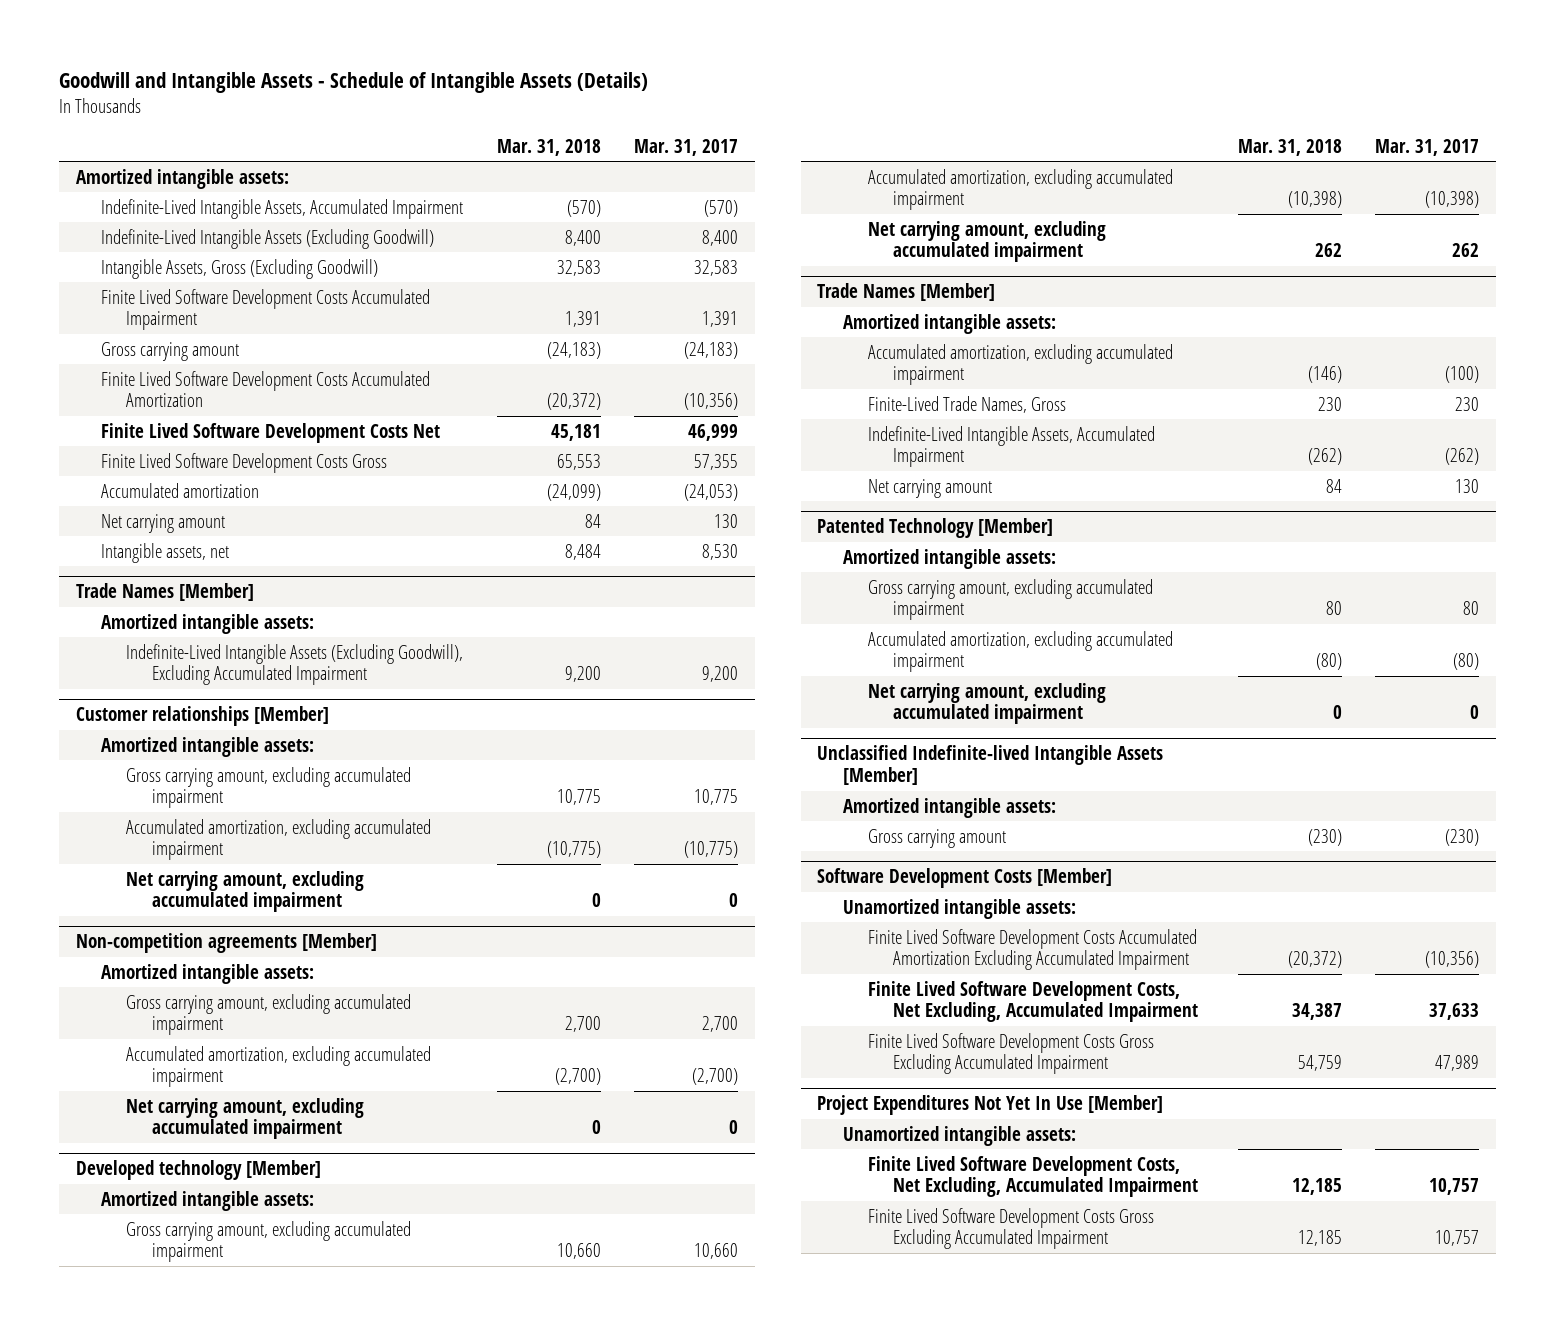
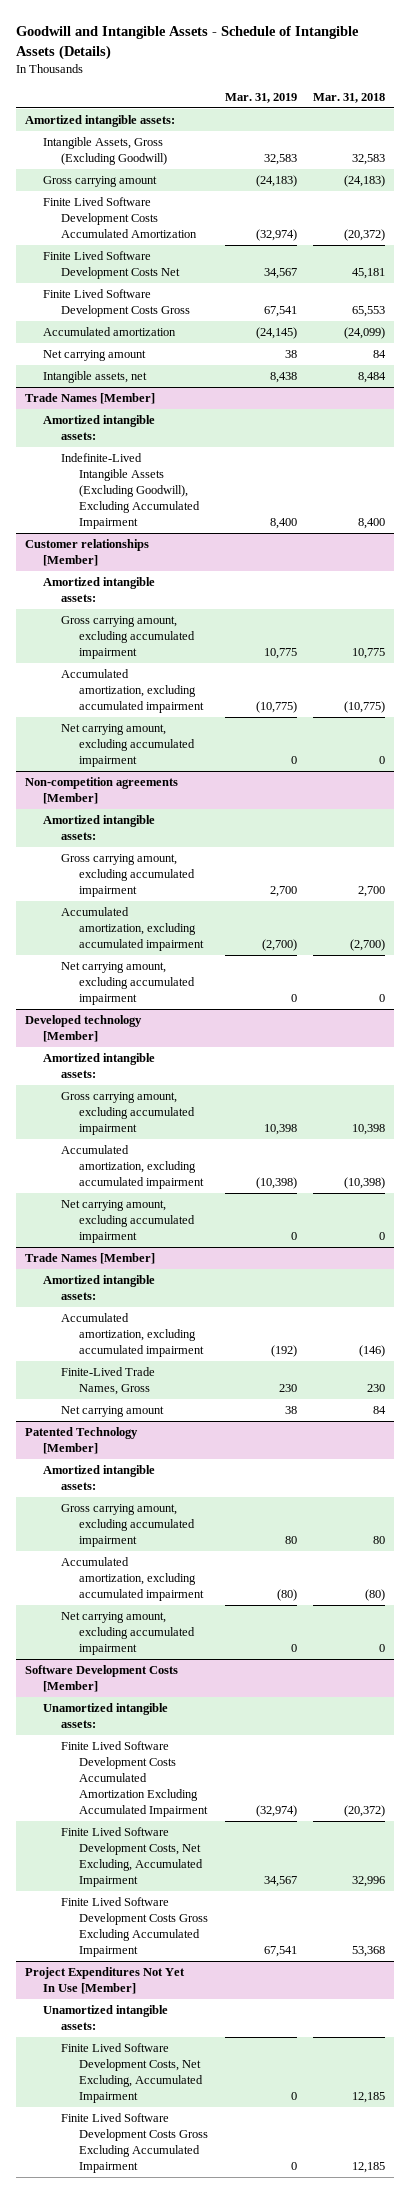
- | Mar. 31, 2018 | Mar. 31, 2017
+ | Mar. 31, 2019 | Mar. 31, 2018
- Indefinite-Lived Intangible Assets, Accumulated Impairment | (570) | (570)
- Indefinite-Lived Intangible Assets (Excluding Goodwill) | 8,400 | 8,400
- Finite Lived Software Development Costs Accumulated Impairment | 1,391 | 1,391
@ Trade Names [Member]
- Indefinite-Lived Intangible Assets (Excluding Goodwill), Excluding Accumulated Impairment | 9,200 | 9,200
+ Indefinite-Lived Intangible Assets (Excluding Goodwill), Excluding Accumulated Impairment | 8,400 | 8,400
@ Developed technology [Member]
- Gross carrying amount, excluding accumulated impairment | 10,660 | 10,660
+ Gross carrying amount, excluding accumulated impairment | 10,398 | 10,398
- Net carrying amount, excluding accumulated impairment | 262 | 262
+ Net carrying amount, excluding accumulated impairment | 0 | 0
@ Trade Names [Member]
- Indefinite-Lived Intangible Assets, Accumulated Impairment | (262) | (262)
- Unclassified Indefinite-lived Intangible Assets [Member]
- Amortized intangible assets:
- Gross carrying amount | (230) | (230)
@ Software Development Costs [Member]
- Finite Lived Software Development Costs, Net Excluding, Accumulated Impairment | 34,387 | 37,633
- Finite Lived Software Development Costs Gross Excluding Accumulated Impairment | 54,759 | 47,989
+ Finite Lived Software Development Costs, Net Excluding, Accumulated Impairment | 34,567 | 32,996
+ Finite Lived Software Development Costs Gross Excluding Accumulated Impairment | 67,541 | 53,368

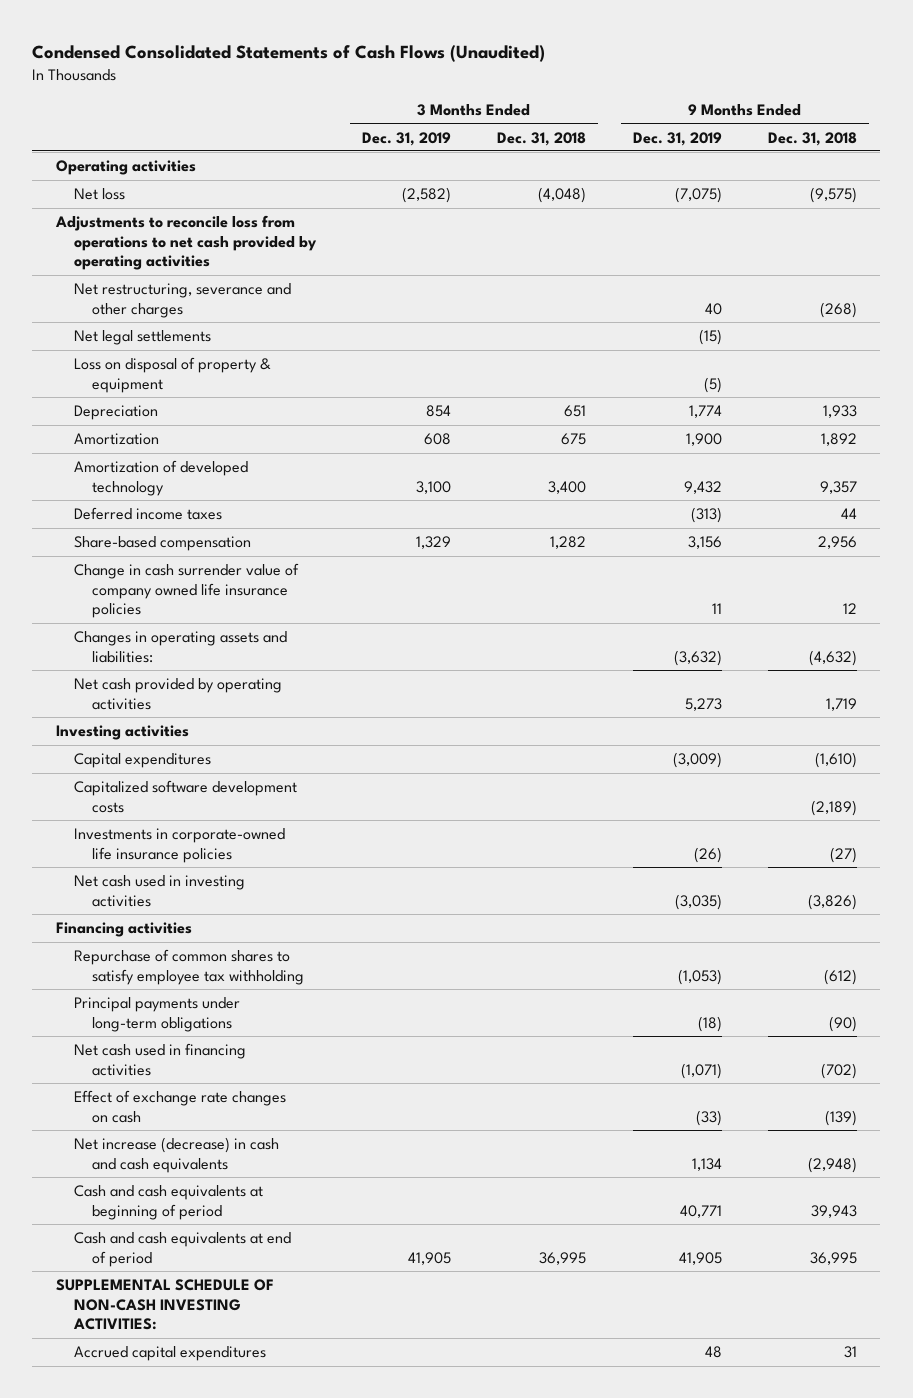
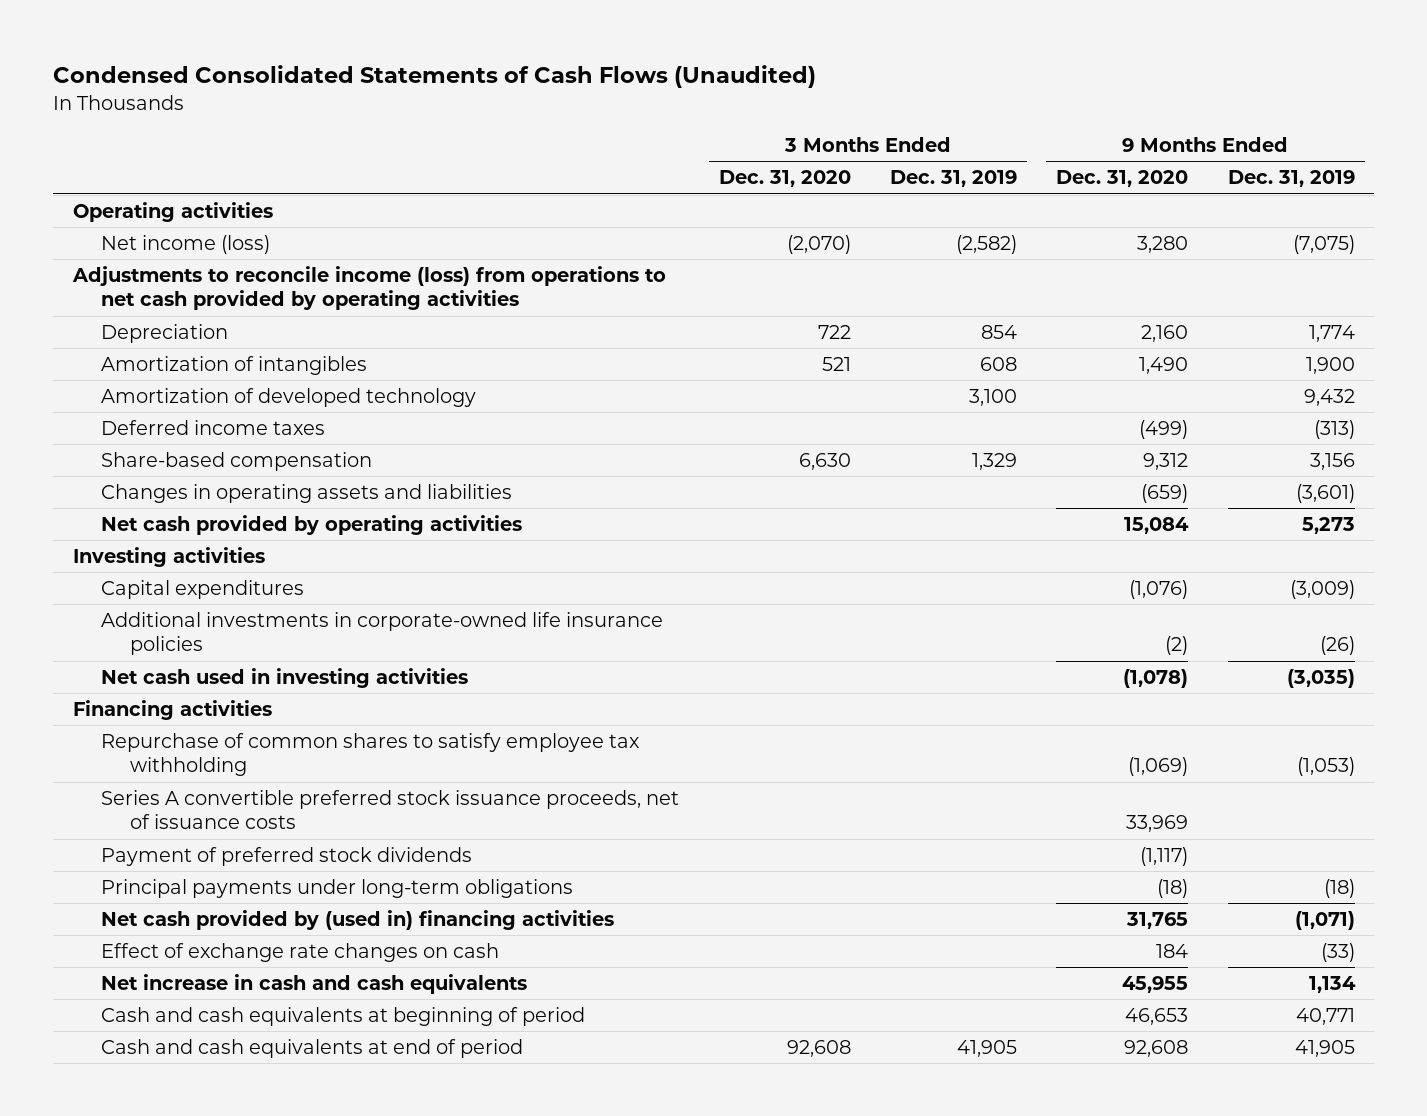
- | 3 Months Ended Dec. 31, 2019 | 3 Months Ended Dec. 31, 2018 | 9 Months Ended Dec. 31, 2019 | 9 Months Ended Dec. 31, 2018
+ | 3 Months Ended Dec. 31, 2020 | 3 Months Ended Dec. 31, 2019 | 9 Months Ended Dec. 31, 2020 | 9 Months Ended Dec. 31, 2019
- Net loss | (2,582) | (4,048) | (7,075) | (9,575)
- Adjustments to reconcile loss from operations to net cash provided by operating activities
- Net restructuring, severance and other charges | | | 40 | (268)
- Net legal settlements | | | (15) |
- Loss on disposal of property & equipment | | | (5) |
+ Net income (loss) | (2,070) | (2,582) | 3,280 | (7,075)
+ Adjustments to reconcile income (loss) from operations to net cash provided by operating activities
- Amortization | 608 | 675 | 1,900 | 1,892
+ Amortization of intangibles | 521 | 608 | 1,490 | 1,900
- Change in cash surrender value of company owned life insurance policies | | | 11 | 12
- Changes in operating assets and liabilities: | | | (3,632) | (4,632)
+ Changes in operating assets and liabilities | | | (659) | (3,601)
- Capitalized software development costs | | | | (2,189)
- Investments in corporate-owned life insurance policies | | | (26) | (27)
+ Additional investments in corporate-owned life insurance policies | | | (2) | (26)
+ Series A convertible preferred stock issuance proceeds, net of issuance costs | | | 33,969 |
+ Payment of preferred stock dividends | | | (1,117) |
- Net cash used in financing activities | | | (1,071) | (702)
+ Net cash provided by (used in) financing activities | | | 31,765 | (1,071)
- Net increase (decrease) in cash and cash equivalents | | | 1,134 | (2,948)
+ Net increase in cash and cash equivalents | | | 45,955 | 1,134
- SUPPLEMENTAL SCHEDULE OF NON-CASH INVESTING ACTIVITIES:
- Accrued capital expenditures | | | 48 | 31

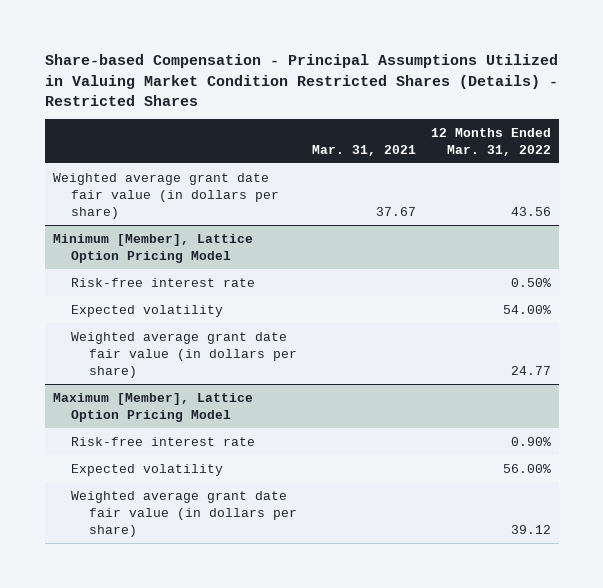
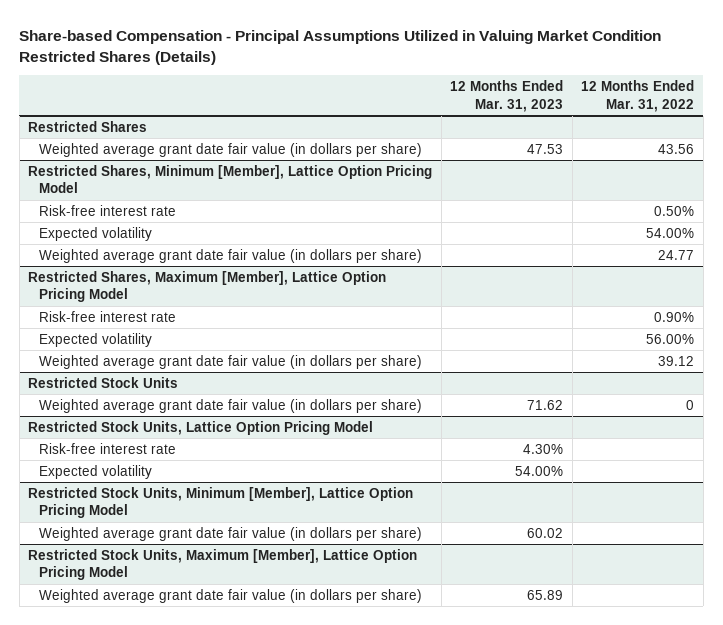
- Share-based Compensation - Principal Assumptions Utilized in Valuing Market Condition Restricted Shares (Details) - Restricted Shares
+ Share-based Compensation - Principal Assumptions Utilized in Valuing Market Condition Restricted Shares (Details)
- | Mar. 31, 2021 | 12 Months Ended Mar. 31, 2022
+ | 12 Months Ended Mar. 31, 2023 | 12 Months Ended Mar. 31, 2022
+ Restricted Shares
- Minimum [Member], Lattice Option Pricing Model
+ Restricted Shares, Minimum [Member], Lattice Option Pricing Model
- Maximum [Member], Lattice Option Pricing Model
+ Restricted Shares, Maximum [Member], Lattice Option Pricing Model
+ Restricted Stock Units
+ Weighted average grant date fair value (in dollars per share) | 71.62 | 0
+ Restricted Stock Units, Lattice Option Pricing Model
+ Risk-free interest rate | 4.30% |
+ Expected volatility | 54.00% |
+ Restricted Stock Units, Minimum [Member], Lattice Option Pricing Model
+ Weighted average grant date fair value (in dollars per share) | 60.02 |
+ Restricted Stock Units, Maximum [Member], Lattice Option Pricing Model
+ Weighted average grant date fair value (in dollars per share) | 65.89 |

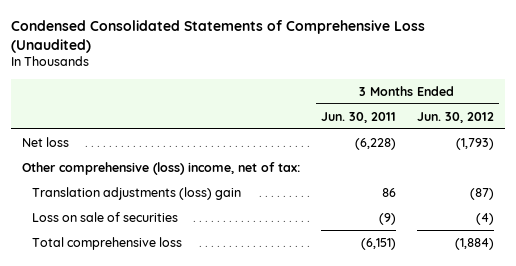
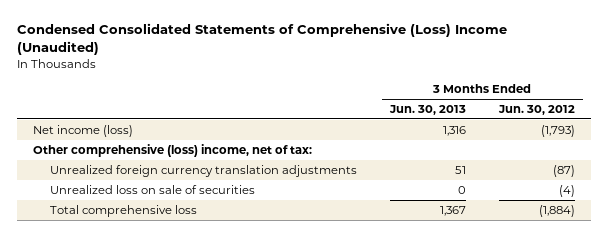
- Condensed Consolidated Statements of Comprehensive Loss (Unaudited)
+ Condensed Consolidated Statements of Comprehensive (Loss) Income (Unaudited)
- | 3 Months Ended Jun. 30, 2011 | 3 Months Ended Jun. 30, 2012
+ | 3 Months Ended Jun. 30, 2013 | 3 Months Ended Jun. 30, 2012
- Net loss | (6,228) | (1,793)
+ Net income (loss) | 1,316 | (1,793)
- Translation adjustments (loss) gain | 86 | (87)
- Loss on sale of securities | (9) | (4)
+ Unrealized foreign currency translation adjustments | 51 | (87)
+ Unrealized loss on sale of securities | 0 | (4)

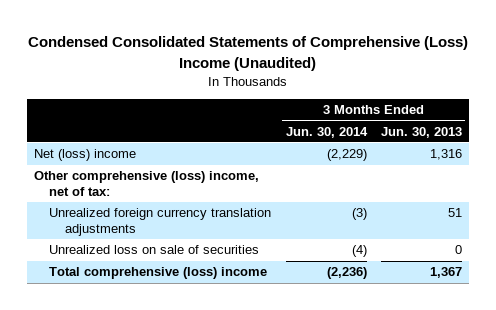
- | 3 Months Ended Jun. 30, 2013 | 3 Months Ended Jun. 30, 2012
+ | 3 Months Ended Jun. 30, 2014 | 3 Months Ended Jun. 30, 2013
- Net income (loss) | 1,316 | (1,793)
+ Net (loss) income | (2,229) | 1,316
- Total comprehensive loss | 1,367 | (1,884)
+ Total comprehensive (loss) income | (2,236) | 1,367

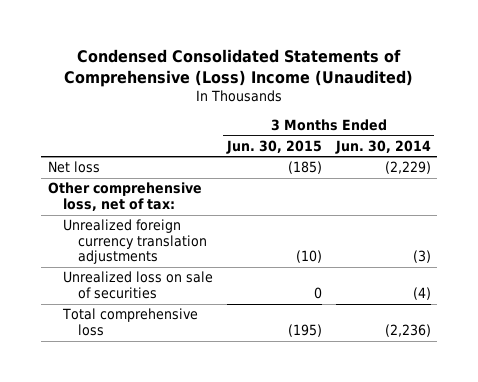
- | 3 Months Ended Jun. 30, 2014 | 3 Months Ended Jun. 30, 2013
+ | 3 Months Ended Jun. 30, 2015 | 3 Months Ended Jun. 30, 2014
- Net (loss) income | (2,229) | 1,316
- Other comprehensive (loss) income, net of tax:
+ Net loss | (185) | (2,229)
+ Other comprehensive loss, net of tax:
- Total comprehensive (loss) income | (2,236) | 1,367
+ Total comprehensive loss | (195) | (2,236)

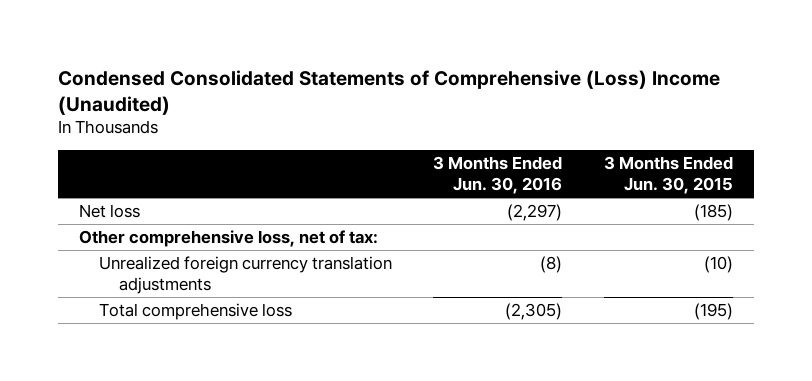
- | 3 Months Ended Jun. 30, 2015 | 3 Months Ended Jun. 30, 2014
+ | 3 Months Ended Jun. 30, 2016 | 3 Months Ended Jun. 30, 2015
- Unrealized loss on sale of securities | 0 | (4)

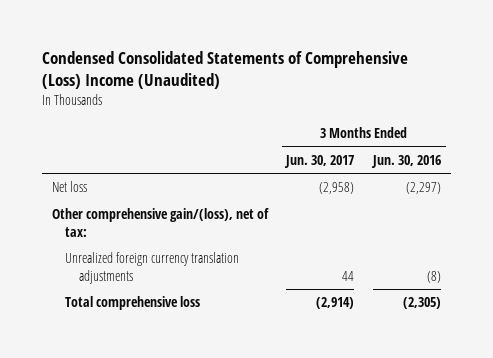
- | 3 Months Ended Jun. 30, 2016 | 3 Months Ended Jun. 30, 2015
+ | 3 Months Ended Jun. 30, 2017 | 3 Months Ended Jun. 30, 2016
- Other comprehensive loss, net of tax:
+ Other comprehensive gain/(loss), net of tax:

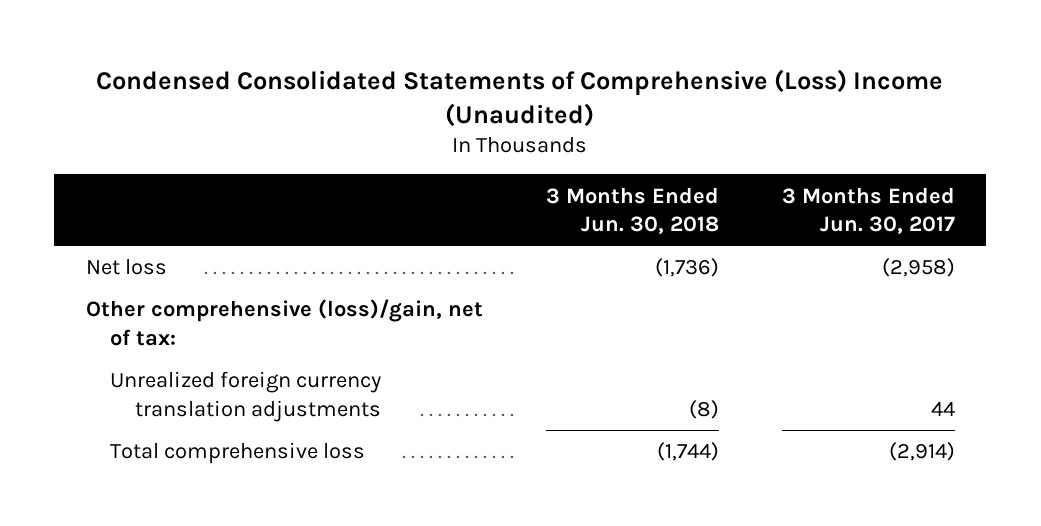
- | 3 Months Ended Jun. 30, 2017 | 3 Months Ended Jun. 30, 2016
+ | 3 Months Ended Jun. 30, 2018 | 3 Months Ended Jun. 30, 2017
- Other comprehensive gain/(loss), net of tax:
+ Other comprehensive (loss)/gain, net of tax:

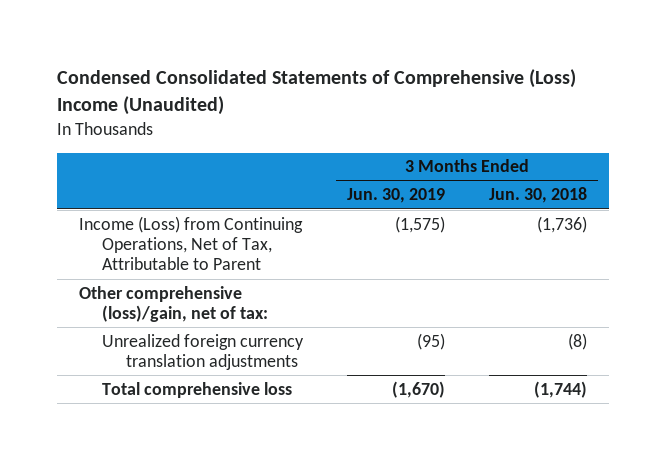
- | 3 Months Ended Jun. 30, 2018 | 3 Months Ended Jun. 30, 2017
+ | 3 Months Ended Jun. 30, 2019 | 3 Months Ended Jun. 30, 2018
- Net loss | (1,736) | (2,958)
+ Income (Loss) from Continuing Operations, Net of Tax, Attributable to Parent | (1,575) | (1,736)

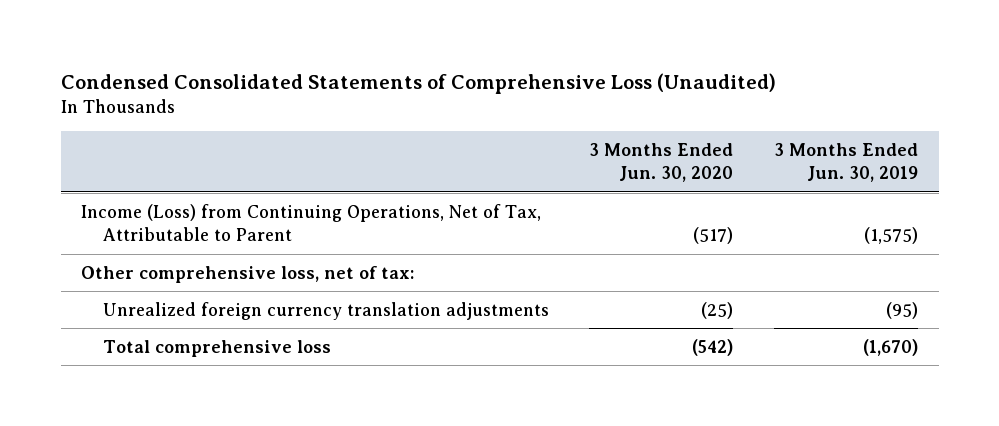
- Condensed Consolidated Statements of Comprehensive (Loss) Income (Unaudited)
+ Condensed Consolidated Statements of Comprehensive Loss (Unaudited)
- | 3 Months Ended Jun. 30, 2019 | 3 Months Ended Jun. 30, 2018
+ | 3 Months Ended Jun. 30, 2020 | 3 Months Ended Jun. 30, 2019
- Other comprehensive (loss)/gain, net of tax:
+ Other comprehensive loss, net of tax:

